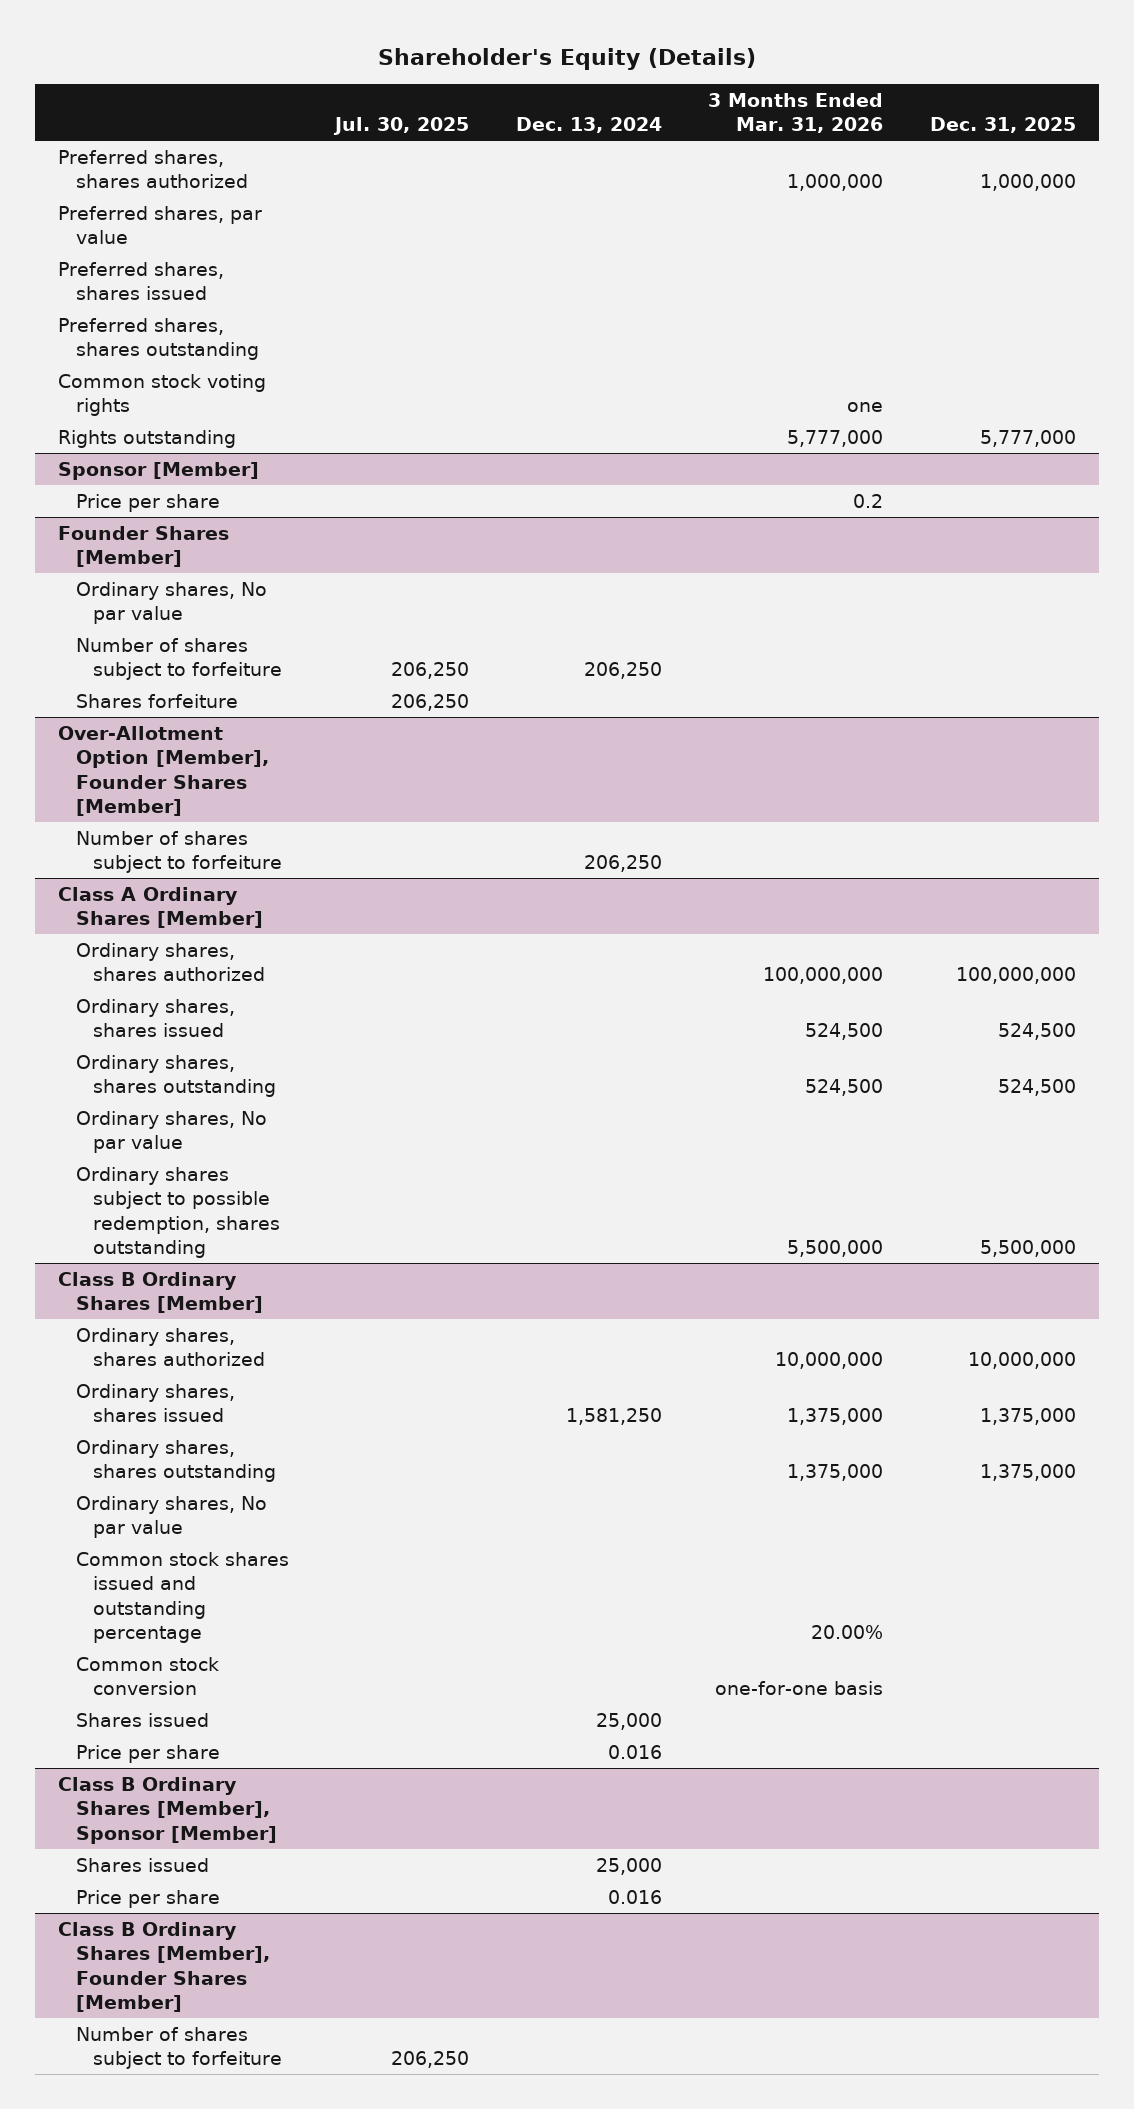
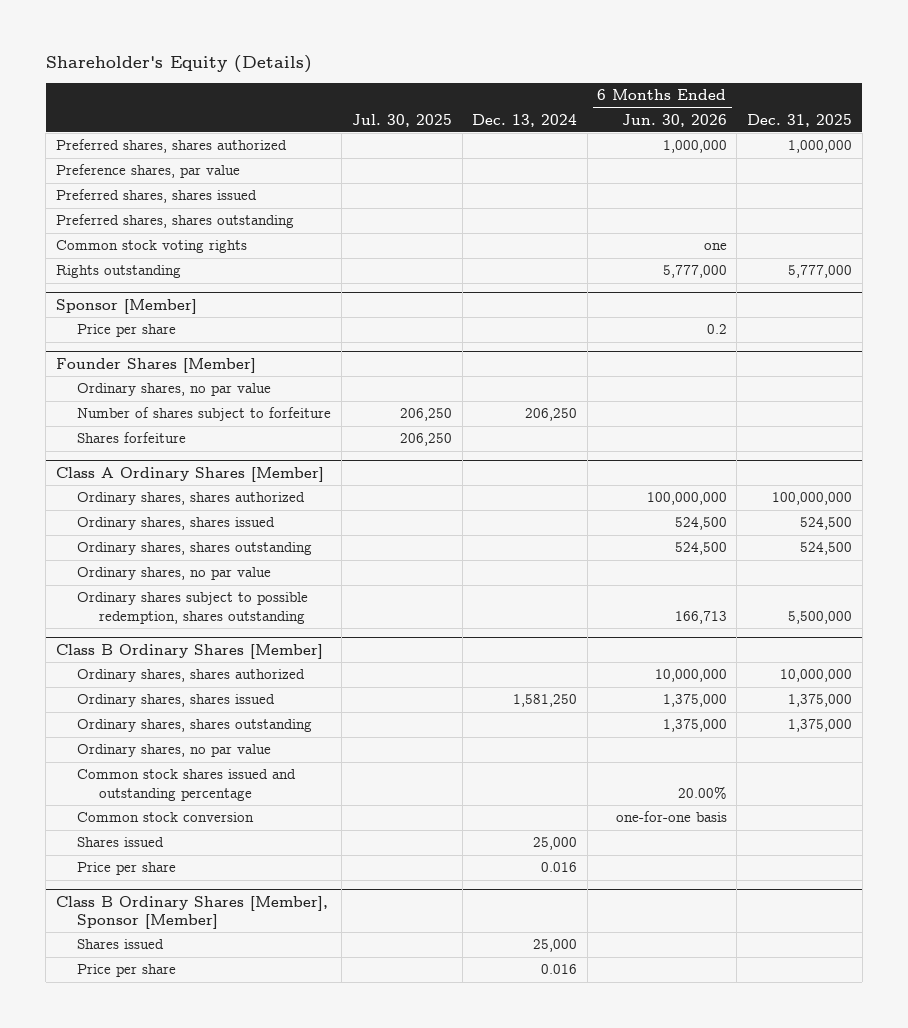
- | Jul. 30, 2025 | Dec. 13, 2024 | 3 Months Ended Mar. 31, 2026 | Dec. 31, 2025
+ | Jul. 30, 2025 | Dec. 13, 2024 | 6 Months Ended Jun. 30, 2026 | Dec. 31, 2025
- Preferred shares, par value
+ Preference shares, par value
@ Founder Shares [Member]
- Ordinary shares, No par value
+ Ordinary shares, no par value
- Over-Allotment Option [Member], Founder Shares [Member]
- Number of shares subject to forfeiture | | 206,250 | |
@ Class A Ordinary Shares [Member]
- Ordinary shares, No par value
+ Ordinary shares, no par value
@ Class B Ordinary Shares [Member]
- Ordinary shares, No par value
+ Ordinary shares, no par value
- Class B Ordinary Shares [Member], Founder Shares [Member]
- Number of shares subject to forfeiture | 206,250 | | |

